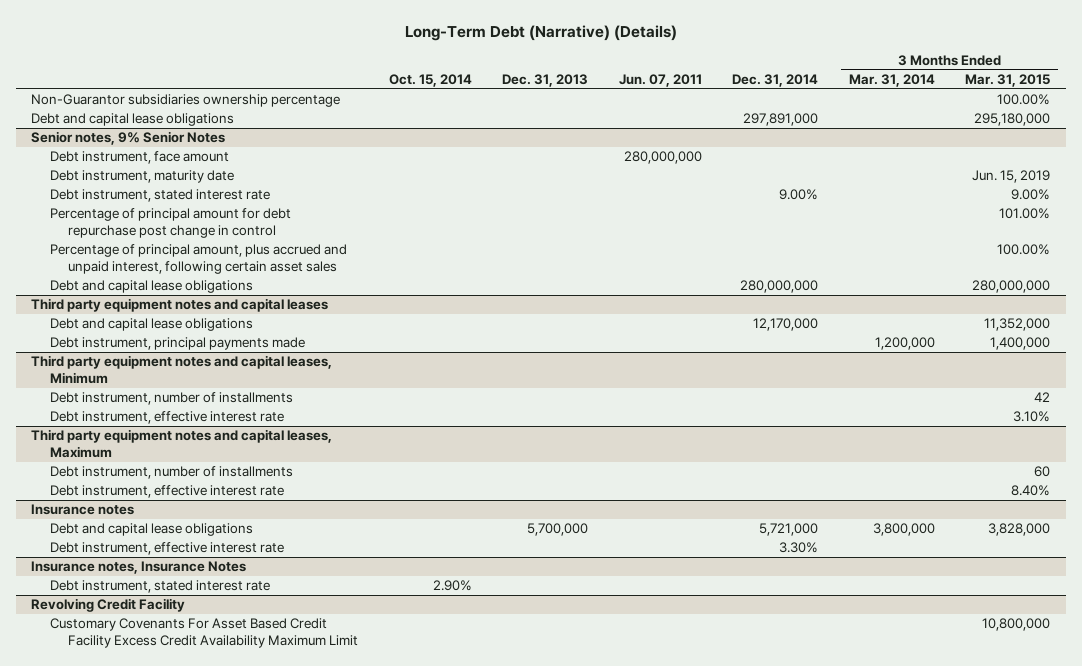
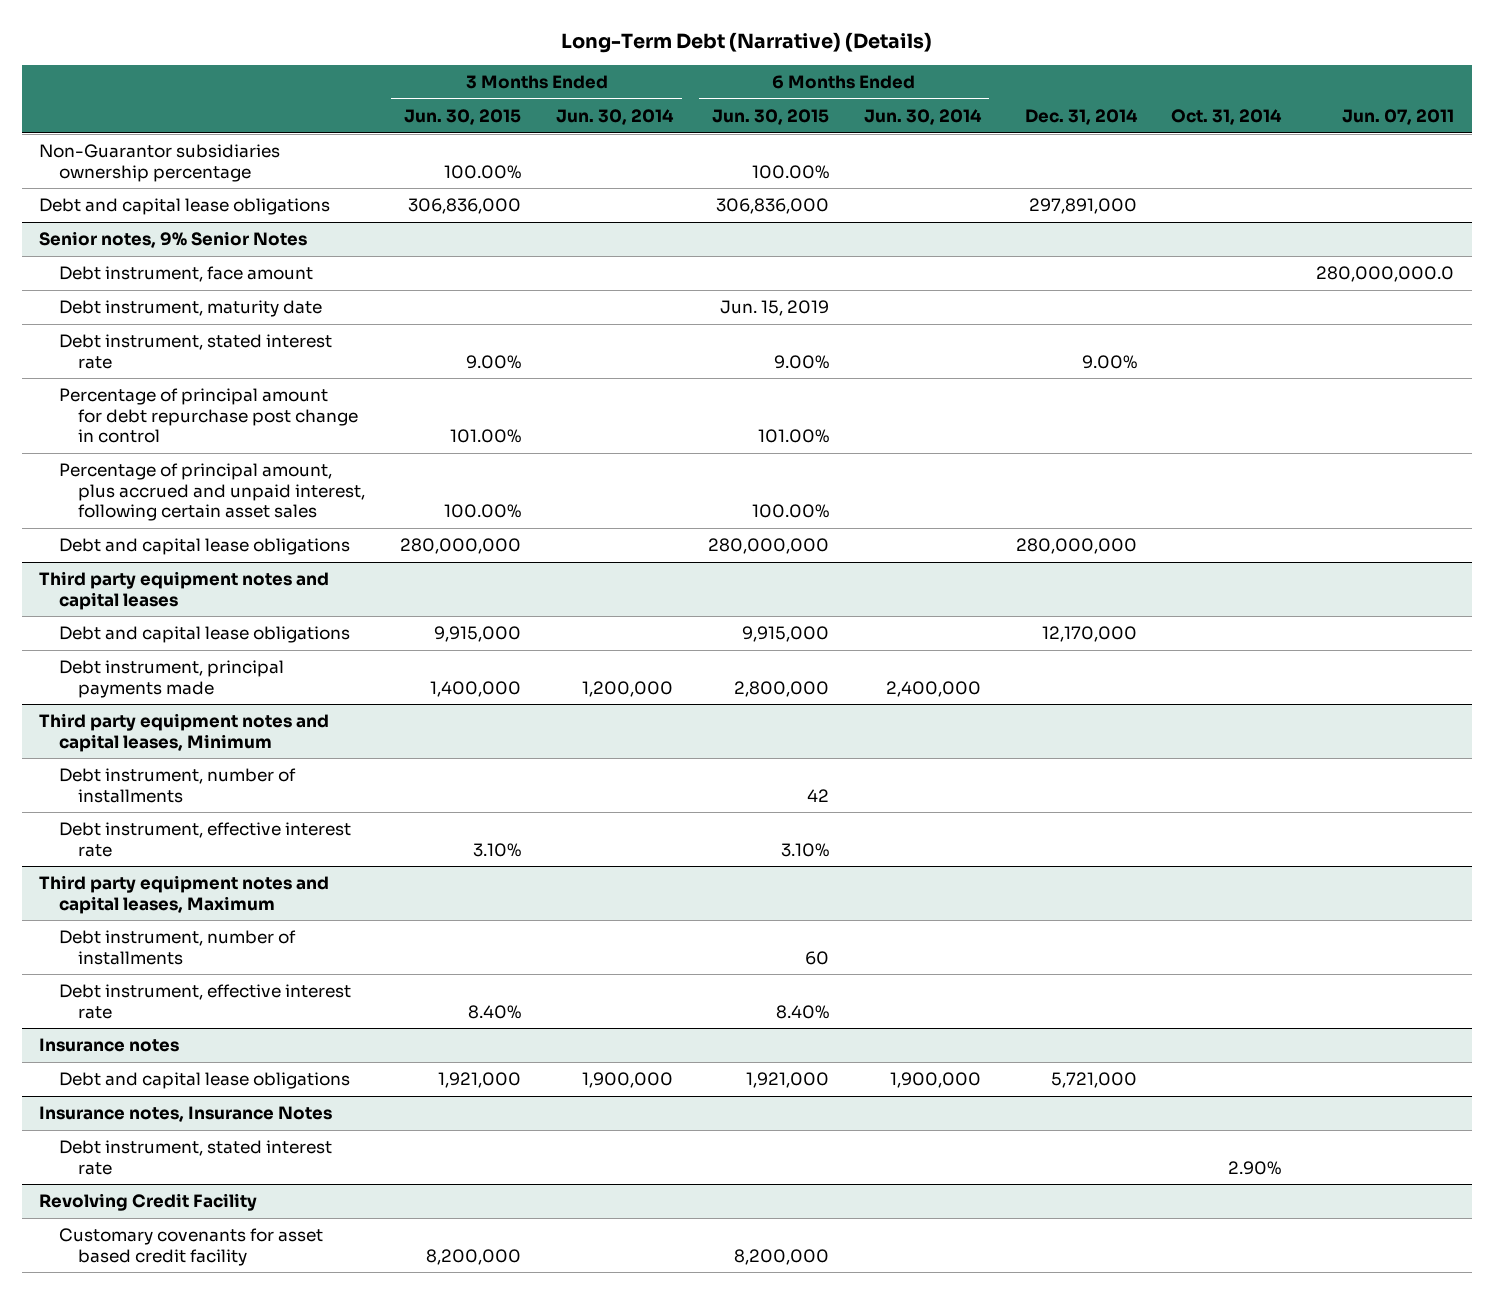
- | Oct. 15, 2014 | Dec. 31, 2013 | Jun. 07, 2011 | Dec. 31, 2014 | 3 Months Ended Mar. 31, 2014 | 3 Months Ended Mar. 31, 2015
+ | 3 Months Ended Jun. 30, 2015 | 3 Months Ended Jun. 30, 2014 | 6 Months Ended Jun. 30, 2015 | 6 Months Ended Jun. 30, 2014 | Dec. 31, 2014 | Oct. 31, 2014 | Jun. 07, 2011
@ Senior notes, 9% Senior Notes
- Debt instrument, face amount | | | 280,000,000 | | |
+ Debt instrument, face amount | | | | | | | 280,000,000.0
@ Insurance notes
- Debt instrument, effective interest rate | | | | 3.30% | |
@ Revolving Credit Facility
- Customary Covenants For Asset Based Credit Facility Excess Credit Availability Maximum Limit | | | | | | 10,800,000
+ Customary covenants for asset based credit facility | 8,200,000 | | 8,200,000 | | | |

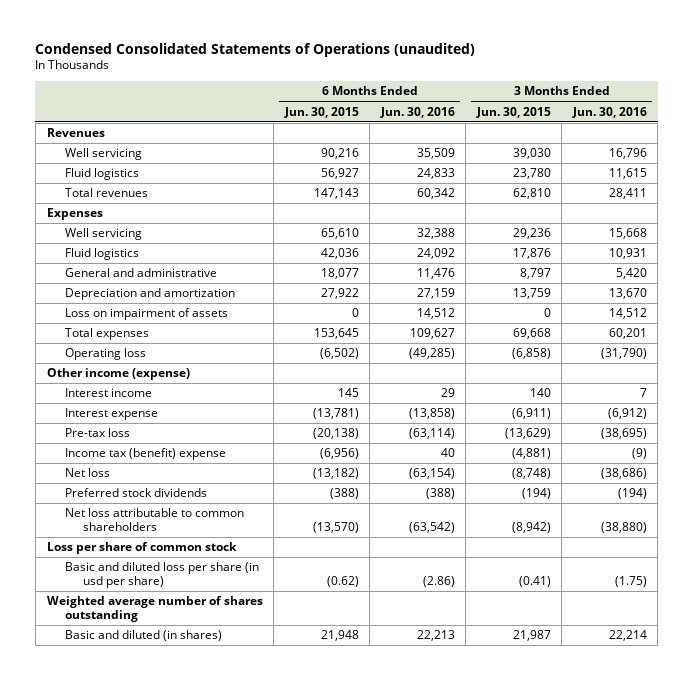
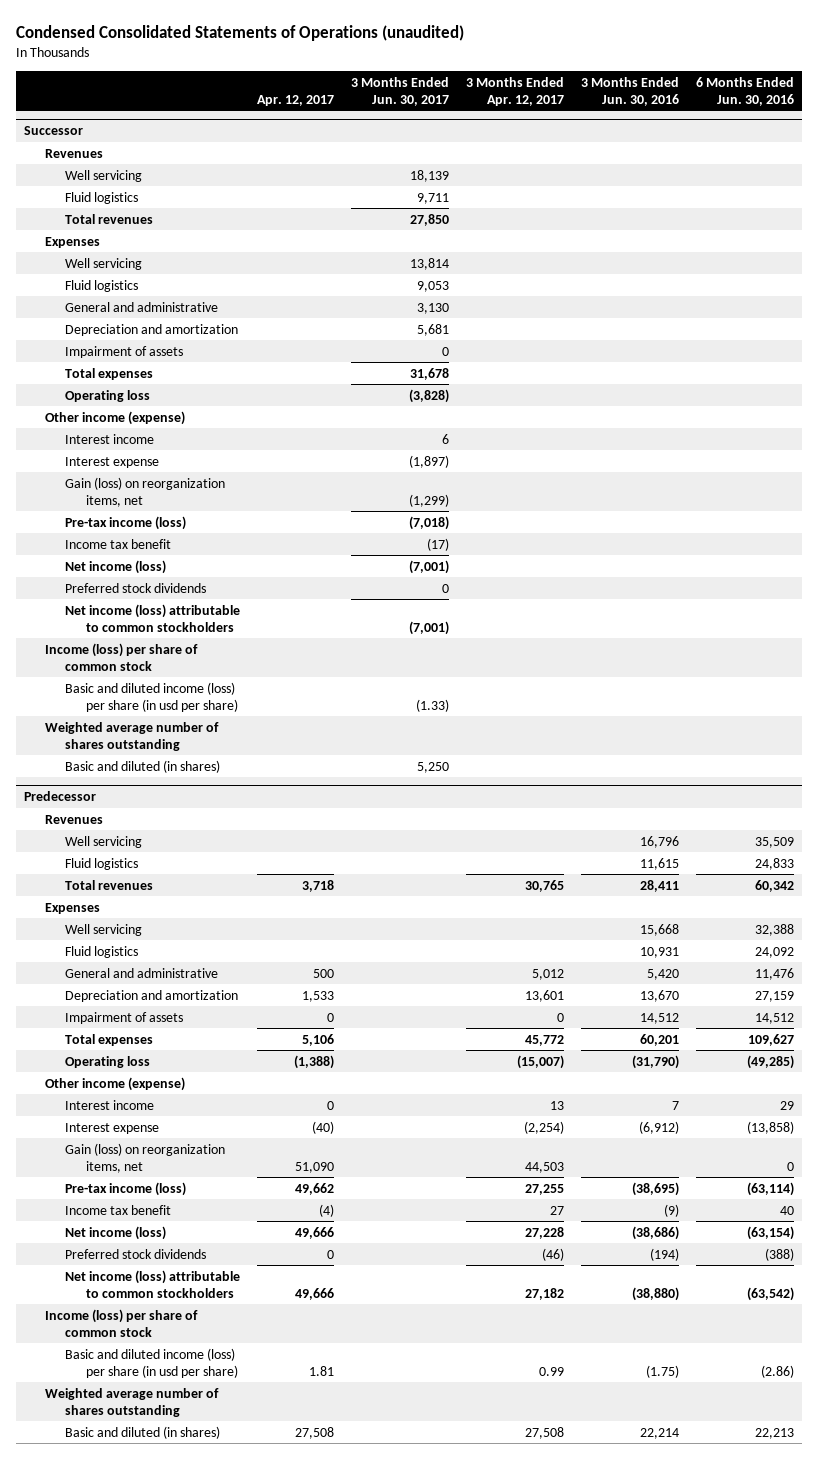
- | 6 Months Ended Jun. 30, 2015 | 6 Months Ended Jun. 30, 2016 | 3 Months Ended Jun. 30, 2015 | 3 Months Ended Jun. 30, 2016
+ | Apr. 12, 2017 | 3 Months Ended Jun. 30, 2017 | 3 Months Ended Apr. 12, 2017 | 3 Months Ended Jun. 30, 2016 | 6 Months Ended Jun. 30, 2016
+ Successor
+ Revenues
+ Well servicing | | 18,139 | | |
+ Fluid logistics | | 9,711 | | |
+ Total revenues | | 27,850 | | |
+ Expenses
+ Well servicing | | 13,814 | | |
+ Fluid logistics | | 9,053 | | |
+ General and administrative | | 3,130 | | |
+ Depreciation and amortization | | 5,681 | | |
+ Impairment of assets | | 0 | | |
+ Total expenses | | 31,678 | | |
+ Operating loss | | (3,828) | | |
+ Other income (expense)
+ Interest income | | 6 | | |
+ Interest expense | | (1,897) | | |
+ Gain (loss) on reorganization items, net | | (1,299) | | |
+ Pre-tax income (loss) | | (7,018) | | |
+ Income tax benefit | | (17) | | |
+ Net income (loss) | | (7,001) | | |
+ Preferred stock dividends | | 0 | | |
+ Net income (loss) attributable to common stockholders | | (7,001) | | |
+ Income (loss) per share of common stock
+ Basic and diluted income (loss) per share (in usd per share) | | (1.33) | | |
+ Weighted average number of shares outstanding
+ Basic and diluted (in shares) | | 5,250 | | |
+ Predecessor
- Loss on impairment of assets | 0 | 14,512 | 0 | 14,512
+ Impairment of assets | 0 | | 0 | 14,512 | 14,512
- Pre-tax loss | (20,138) | (63,114) | (13,629) | (38,695)
- Income tax (benefit) expense | (6,956) | 40 | (4,881) | (9)
- Net loss | (13,182) | (63,154) | (8,748) | (38,686)
+ Gain (loss) on reorganization items, net | 51,090 | | 44,503 | | 0
+ Pre-tax income (loss) | 49,662 | | 27,255 | (38,695) | (63,114)
+ Income tax benefit | (4) | | 27 | (9) | 40
+ Net income (loss) | 49,666 | | 27,228 | (38,686) | (63,154)
- Net loss attributable to common shareholders | (13,570) | (63,542) | (8,942) | (38,880)
- Loss per share of common stock
- Basic and diluted loss per share (in usd per share) | (0.62) | (2.86) | (0.41) | (1.75)
+ Net income (loss) attributable to common stockholders | 49,666 | | 27,182 | (38,880) | (63,542)
+ Income (loss) per share of common stock
+ Basic and diluted income (loss) per share (in usd per share) | 1.81 | | 0.99 | (1.75) | (2.86)

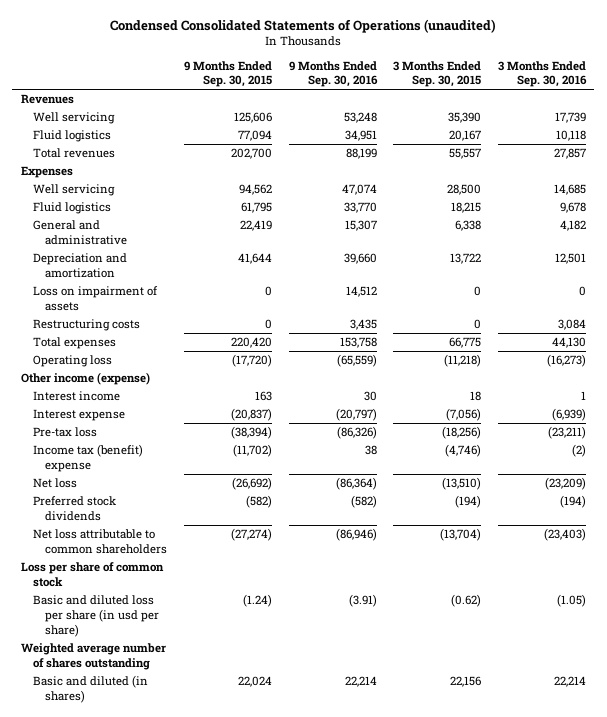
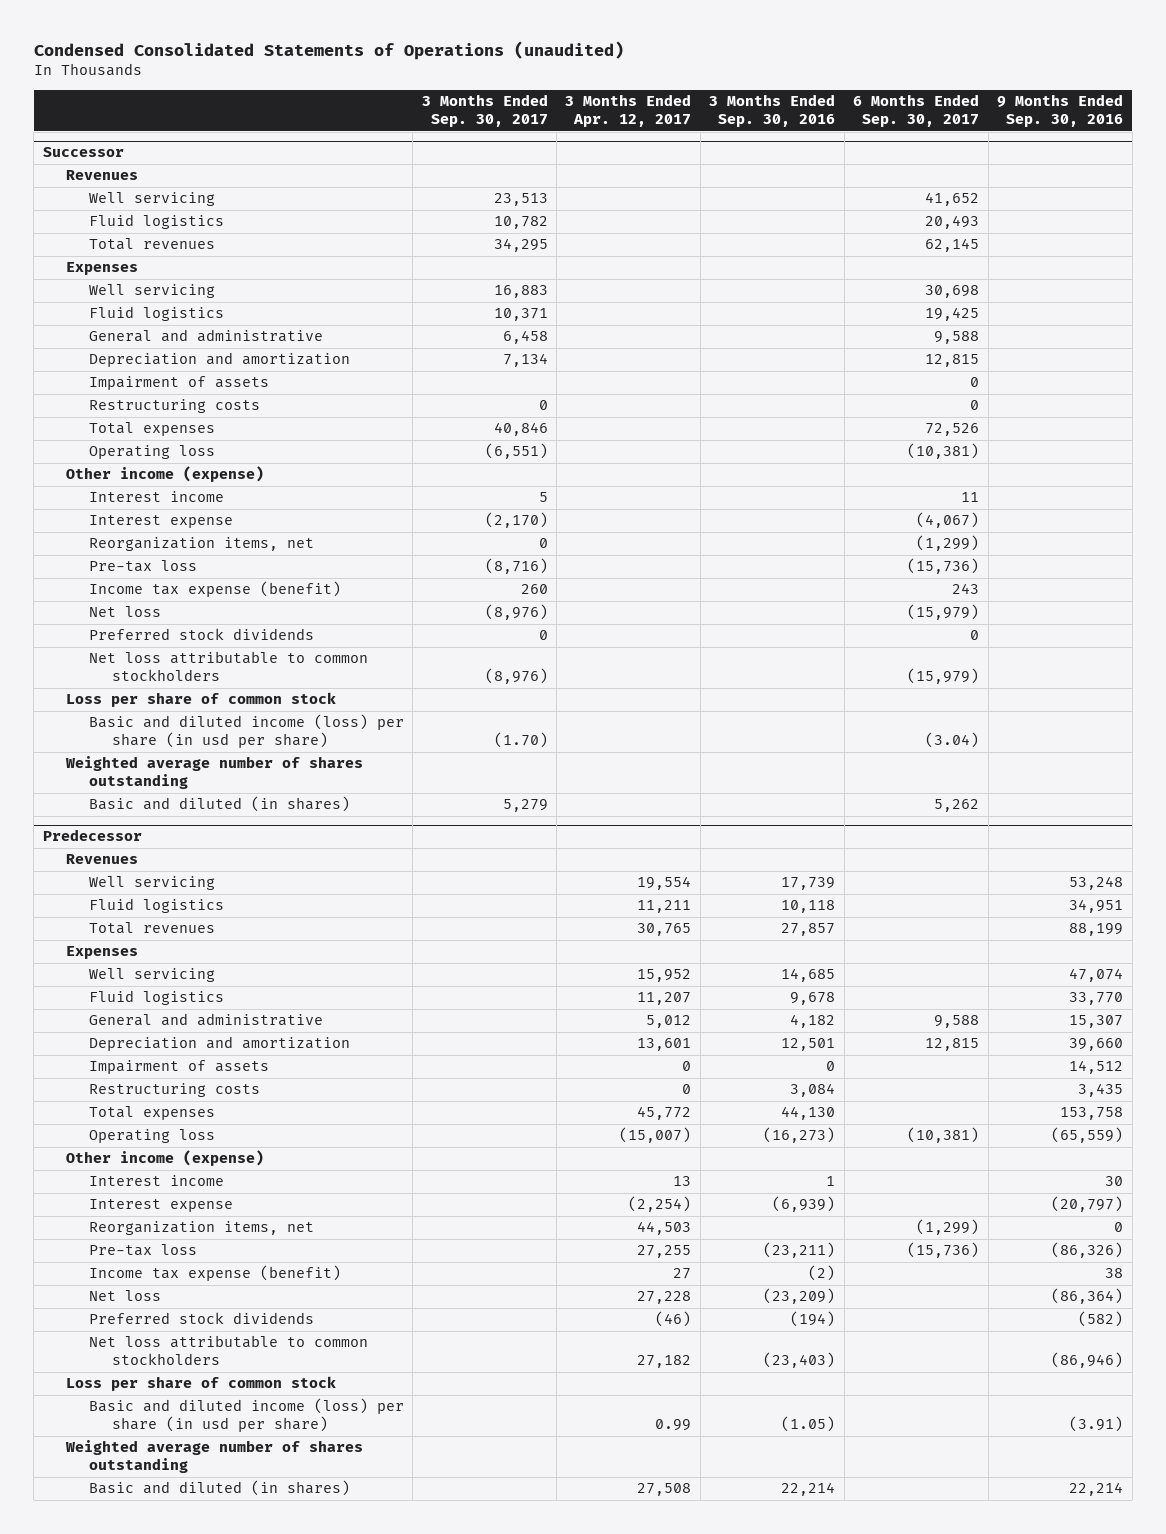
- | 9 Months Ended Sep. 30, 2015 | 9 Months Ended Sep. 30, 2016 | 3 Months Ended Sep. 30, 2015 | 3 Months Ended Sep. 30, 2016
+ | 3 Months Ended Sep. 30, 2017 | 3 Months Ended Apr. 12, 2017 | 3 Months Ended Sep. 30, 2016 | 6 Months Ended Sep. 30, 2017 | 9 Months Ended Sep. 30, 2016
+ Successor
+ Revenues
+ Well servicing | 23,513 | | | 41,652 |
+ Fluid logistics | 10,782 | | | 20,493 |
+ Total revenues | 34,295 | | | 62,145 |
+ Expenses
+ Well servicing | 16,883 | | | 30,698 |
+ Fluid logistics | 10,371 | | | 19,425 |
+ General and administrative | 6,458 | | | 9,588 |
+ Depreciation and amortization | 7,134 | | | 12,815 |
+ Impairment of assets | | | | 0 |
+ Restructuring costs | 0 | | | 0 |
+ Total expenses | 40,846 | | | 72,526 |
+ Operating loss | (6,551) | | | (10,381) |
+ Other income (expense)
+ Interest income | 5 | | | 11 |
+ Interest expense | (2,170) | | | (4,067) |
+ Reorganization items, net | 0 | | | (1,299) |
+ Pre-tax loss | (8,716) | | | (15,736) |
+ Income tax expense (benefit) | 260 | | | 243 |
+ Net loss | (8,976) | | | (15,979) |
+ Preferred stock dividends | 0 | | | 0 |
+ Net loss attributable to common stockholders | (8,976) | | | (15,979) |
+ Loss per share of common stock
+ Basic and diluted income (loss) per share (in usd per share) | (1.70) | | | (3.04) |
+ Weighted average number of shares outstanding
+ Basic and diluted (in shares) | 5,279 | | | 5,262 |
+ Predecessor
- Loss on impairment of assets | 0 | 14,512 | 0 | 0
+ Impairment of assets | | 0 | 0 | | 14,512
+ Reorganization items, net | | 44,503 | | (1,299) | 0
- Income tax (benefit) expense | (11,702) | 38 | (4,746) | (2)
+ Income tax expense (benefit) | | 27 | (2) | | 38
- Net loss attributable to common shareholders | (27,274) | (86,946) | (13,704) | (23,403)
+ Net loss attributable to common stockholders | | 27,182 | (23,403) | | (86,946)
- Basic and diluted loss per share (in usd per share) | (1.24) | (3.91) | (0.62) | (1.05)
+ Basic and diluted income (loss) per share (in usd per share) | | 0.99 | (1.05) | | (3.91)

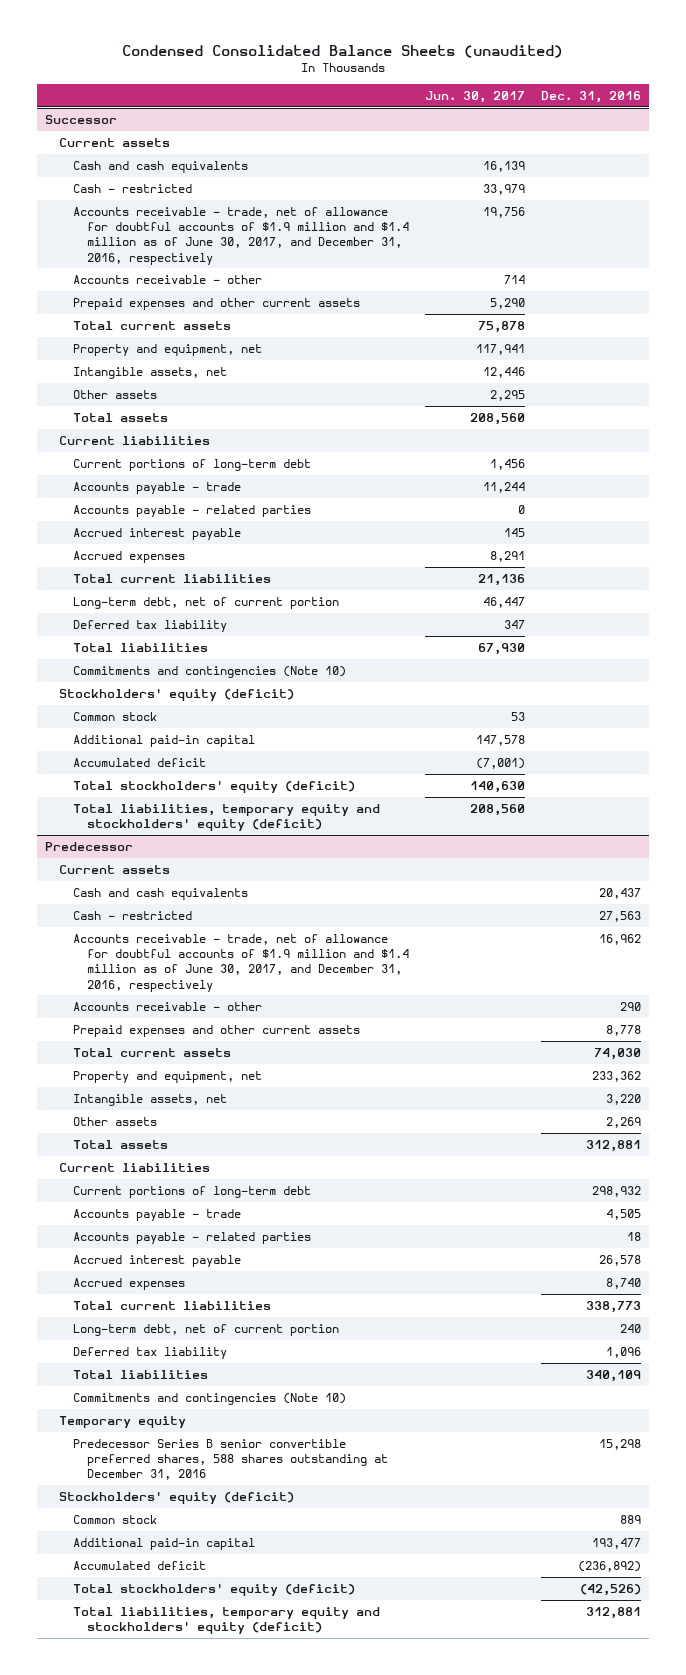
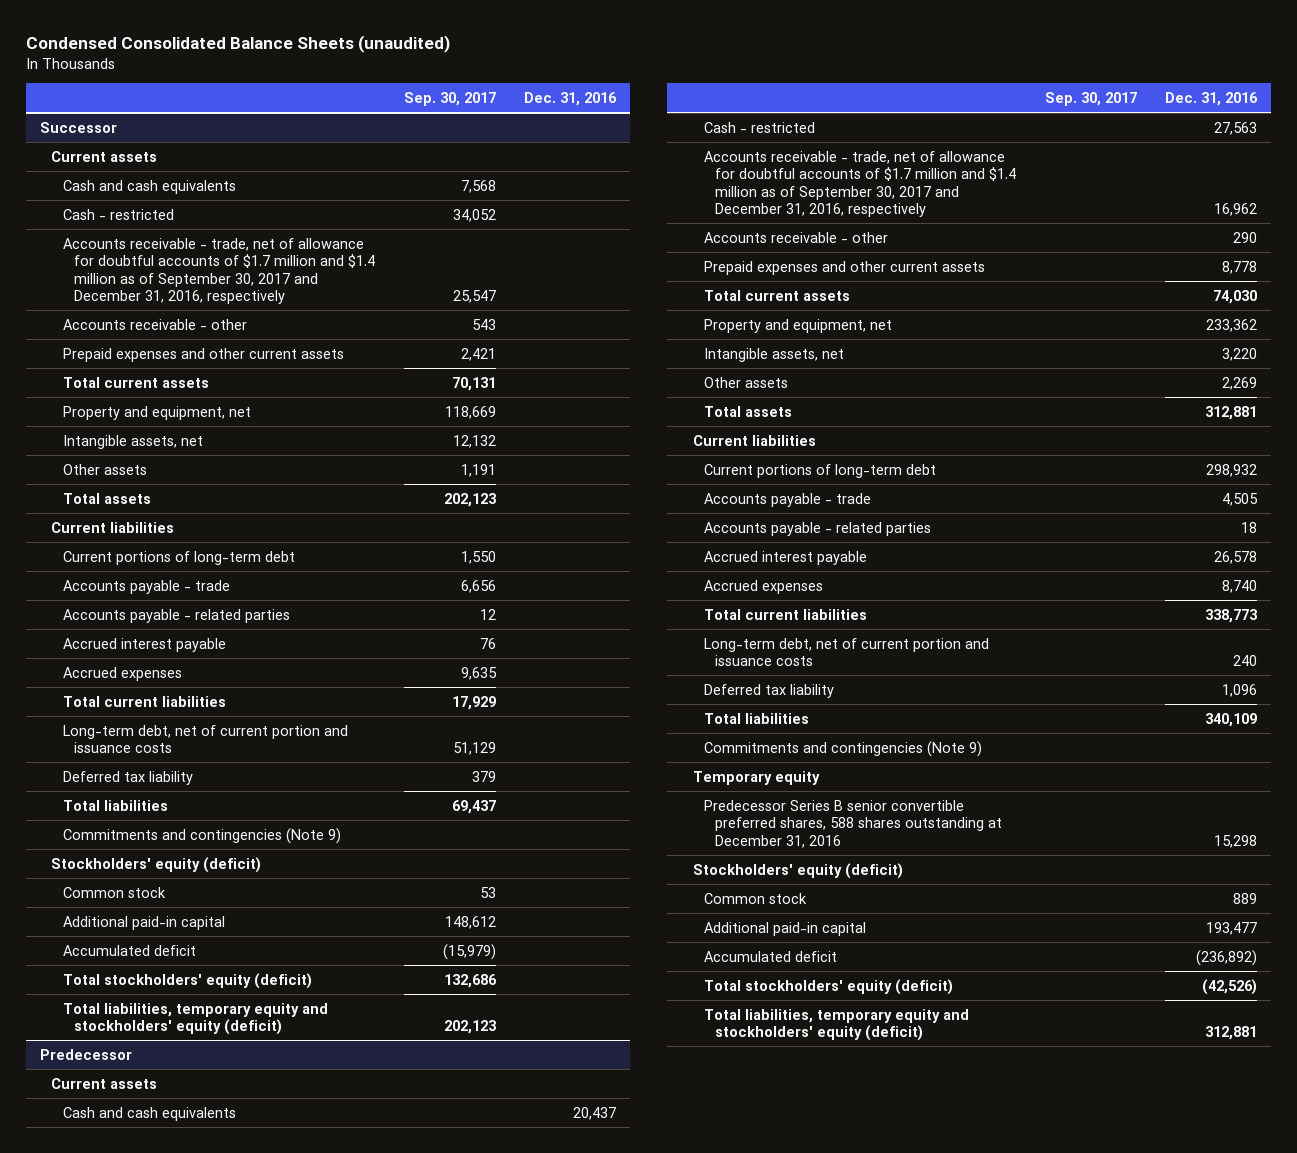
- | Jun. 30, 2017 | Dec. 31, 2016
+ | Sep. 30, 2017 | Dec. 31, 2016
@ Successor
- Accounts receivable - trade, net of allowance for doubtful accounts of $1.9 million and $1.4 million as of June 30, 2017, and December 31, 2016, respectively | 19,756 |
+ Accounts receivable - trade, net of allowance for doubtful accounts of $1.7 million and $1.4 million as of September 30, 2017 and December 31, 2016, respectively | 25,547 |
- Long-term debt, net of current portion | 46,447 |
+ Long-term debt, net of current portion and issuance costs | 51,129 |
- Commitments and contingencies (Note 10)
+ Commitments and contingencies (Note 9)
@ Predecessor
- Accounts receivable - trade, net of allowance for doubtful accounts of $1.9 million and $1.4 million as of June 30, 2017, and December 31, 2016, respectively | | 16,962
+ Accounts receivable - trade, net of allowance for doubtful accounts of $1.7 million and $1.4 million as of September 30, 2017 and December 31, 2016, respectively | | 16,962
- Long-term debt, net of current portion | | 240
+ Long-term debt, net of current portion and issuance costs | | 240
- Commitments and contingencies (Note 10)
+ Commitments and contingencies (Note 9)

